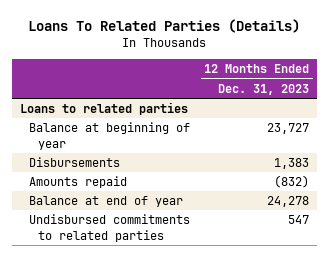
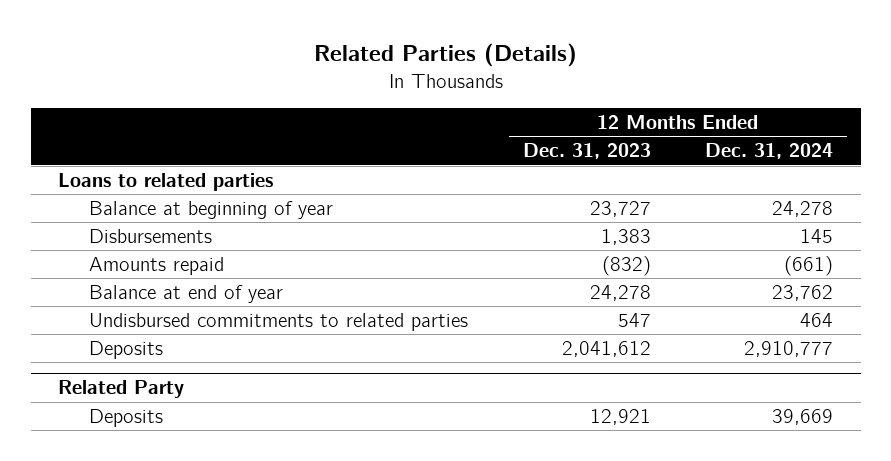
- Loans To Related Parties (Details)
+ Related Parties (Details)
- | 12 Months Ended Dec. 31, 2023
+ | 12 Months Ended Dec. 31, 2023 | 12 Months Ended Dec. 31, 2024
+ Deposits | 2,041,612 | 2,910,777
+ Related Party
+ Deposits | 12,921 | 39,669

